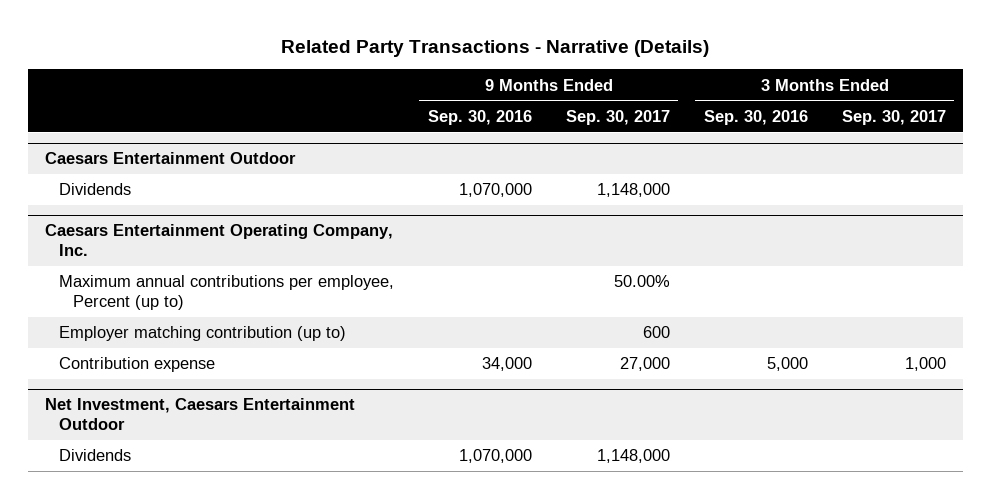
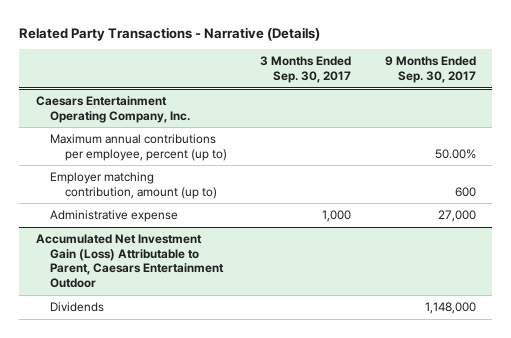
- | 9 Months Ended Sep. 30, 2016 | 9 Months Ended Sep. 30, 2017 | 3 Months Ended Sep. 30, 2016 | 3 Months Ended Sep. 30, 2017
+ | 3 Months Ended Sep. 30, 2017 | 9 Months Ended Sep. 30, 2017
- Caesars Entertainment Outdoor
- Dividends | 1,070,000 | 1,148,000 | |
@ Caesars Entertainment Operating Company, Inc.
- Maximum annual contributions per employee, Percent (up to) | | 50.00% | |
- Employer matching contribution (up to) | | 600 | |
- Contribution expense | 34,000 | 27,000 | 5,000 | 1,000
- Net Investment, Caesars Entertainment Outdoor
@ Caesars Entertainment Operating Company, Inc.
+ Maximum annual contributions per employee, percent (up to) | | 50.00%
+ Employer matching contribution, amount (up to) | | 600
+ Administrative expense | 1,000 | 27,000
+ Accumulated Net Investment Gain (Loss) Attributable to Parent, Caesars Entertainment Outdoor

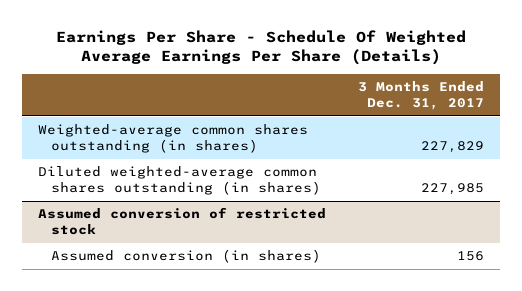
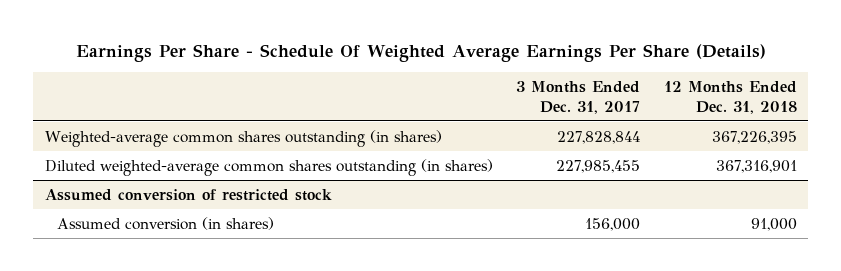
- | 3 Months Ended Dec. 31, 2017
+ | 3 Months Ended Dec. 31, 2017 | 12 Months Ended Dec. 31, 2018
- Weighted-average common shares outstanding (in shares) | 227,829
- Diluted weighted-average common shares outstanding (in shares) | 227,985
+ Weighted-average common shares outstanding (in shares) | 227,828,844 | 367,226,395
+ Diluted weighted-average common shares outstanding (in shares) | 227,985,455 | 367,316,901
@ Assumed conversion of restricted stock
- Assumed conversion (in shares) | 156
+ Assumed conversion (in shares) | 156,000 | 91,000

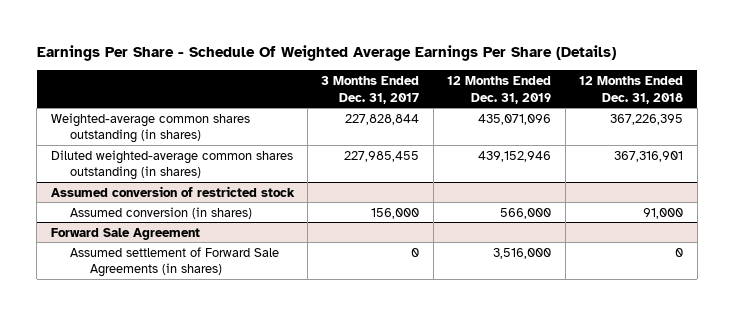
- | 3 Months Ended Dec. 31, 2017 | 12 Months Ended Dec. 31, 2018
+ | 3 Months Ended Dec. 31, 2017 | 12 Months Ended Dec. 31, 2019 | 12 Months Ended Dec. 31, 2018
+ Forward Sale Agreement
+ Assumed settlement of Forward Sale Agreements (in shares) | 0 | 3,516,000 | 0

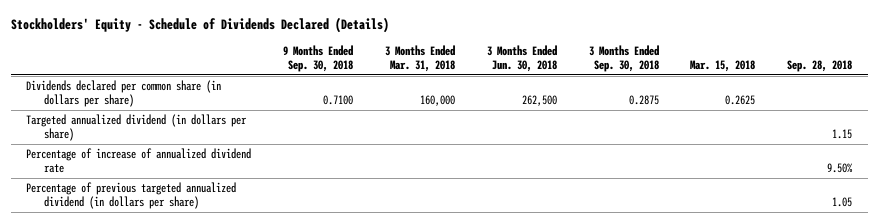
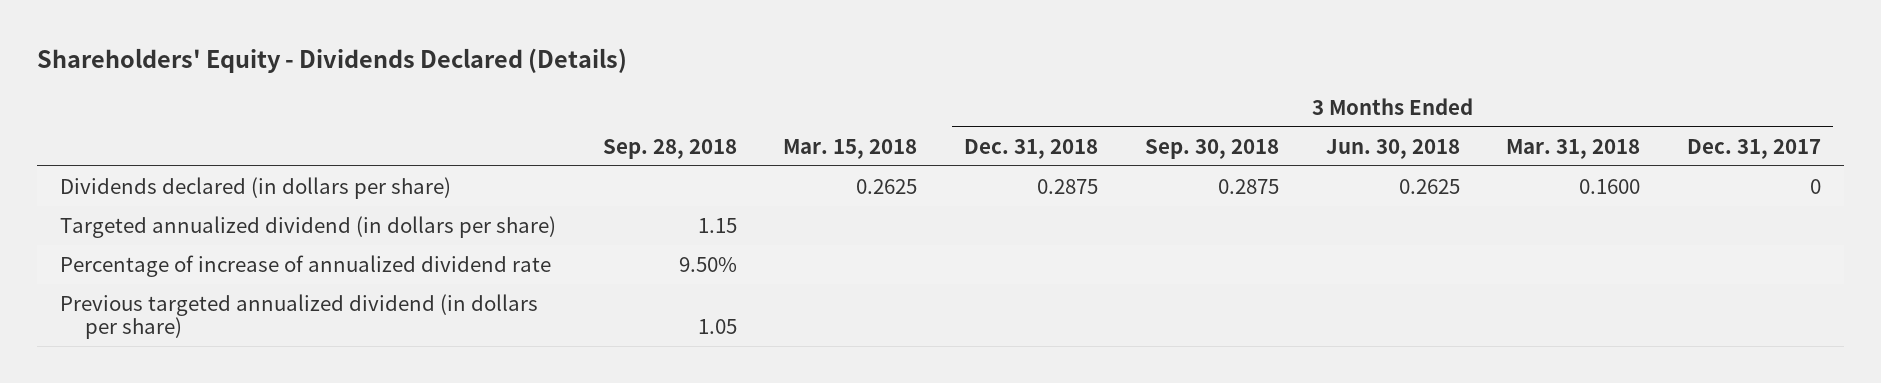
- Stockholders' Equity - Schedule of Dividends Declared (Details)
+ Shareholders' Equity - Dividends Declared (Details)
- | 9 Months Ended Sep. 30, 2018 | 3 Months Ended Mar. 31, 2018 | 3 Months Ended Jun. 30, 2018 | 3 Months Ended Sep. 30, 2018 | Mar. 15, 2018 | Sep. 28, 2018
+ | Sep. 28, 2018 | Mar. 15, 2018 | 3 Months Ended Dec. 31, 2018 | 3 Months Ended Sep. 30, 2018 | 3 Months Ended Jun. 30, 2018 | 3 Months Ended Mar. 31, 2018 | 3 Months Ended Dec. 31, 2017
- Dividends declared per common share (in dollars per share) | 0.7100 | 160,000 | 262,500 | 0.2875 | 0.2625 |
+ Dividends declared (in dollars per share) | | 0.2625 | 0.2875 | 0.2875 | 0.2625 | 0.1600 | 0
- Percentage of previous targeted annualized dividend (in dollars per share) | | | | | | 1.05
+ Previous targeted annualized dividend (in dollars per share) | 1.05 | | | | | |

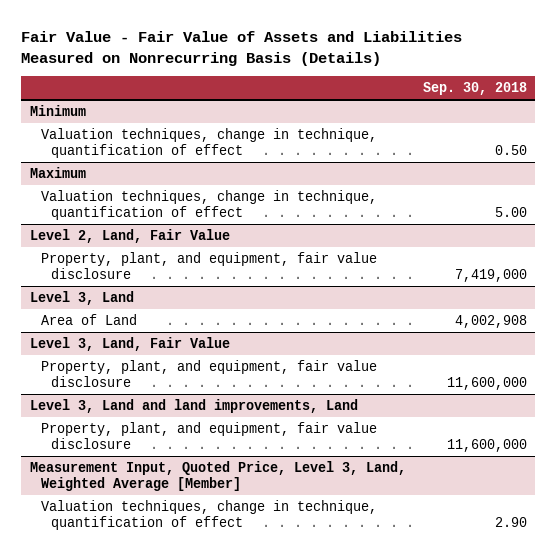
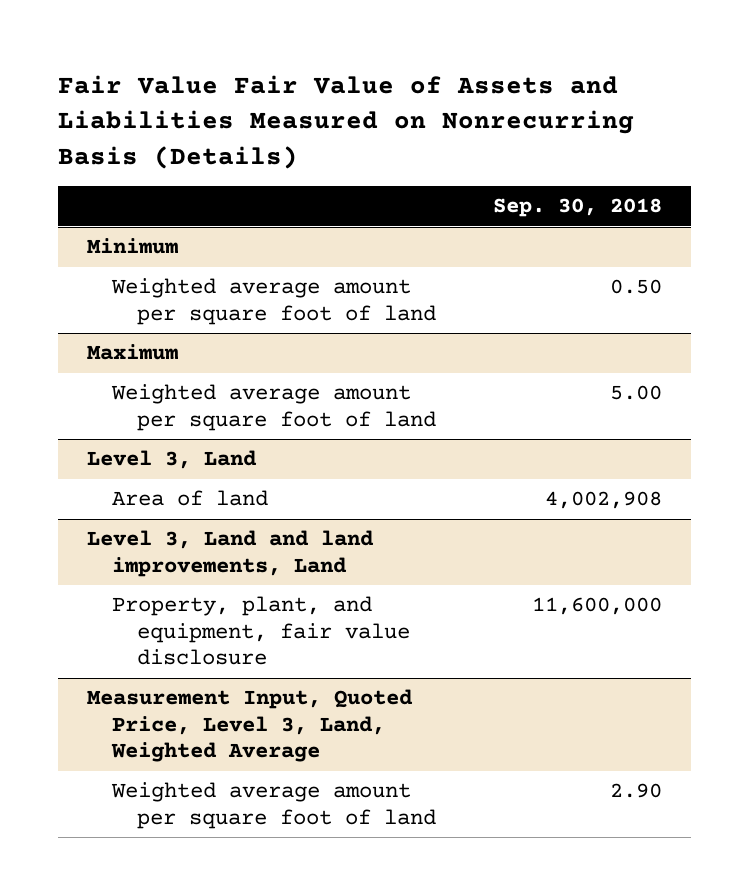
- Fair Value - Fair Value of Assets and Liabilities Measured on Nonrecurring Basis (Details)
+ Fair Value Fair Value of Assets and Liabilities Measured on Nonrecurring Basis (Details)
@ Minimum
- Valuation techniques, change in technique, quantification of effect | 0.50
+ Weighted average amount per square foot of land | 0.50
@ Maximum
- Valuation techniques, change in technique, quantification of effect | 5.00
- Level 2, Land, Fair Value
- Property, plant, and equipment, fair value disclosure | 7,419,000
@ Maximum
+ Weighted average amount per square foot of land | 5.00
@ Level 3, Land
- Area of Land | 4,002,908
- Level 3, Land, Fair Value
- Property, plant, and equipment, fair value disclosure | 11,600,000
@ Level 3, Land
+ Area of land | 4,002,908
- Measurement Input, Quoted Price, Level 3, Land, Weighted Average [Member]
- Valuation techniques, change in technique, quantification of effect | 2.90
+ Measurement Input, Quoted Price, Level 3, Land, Weighted Average
+ Weighted average amount per square foot of land | 2.90

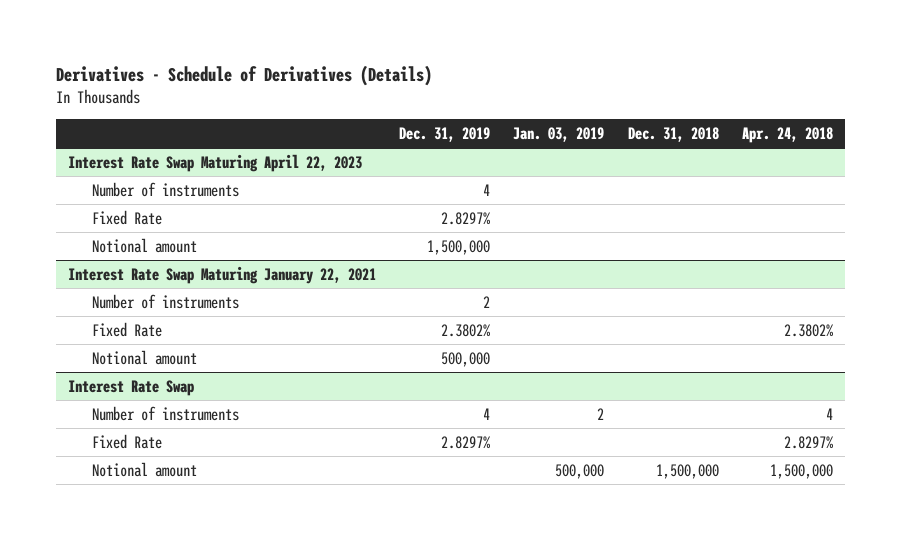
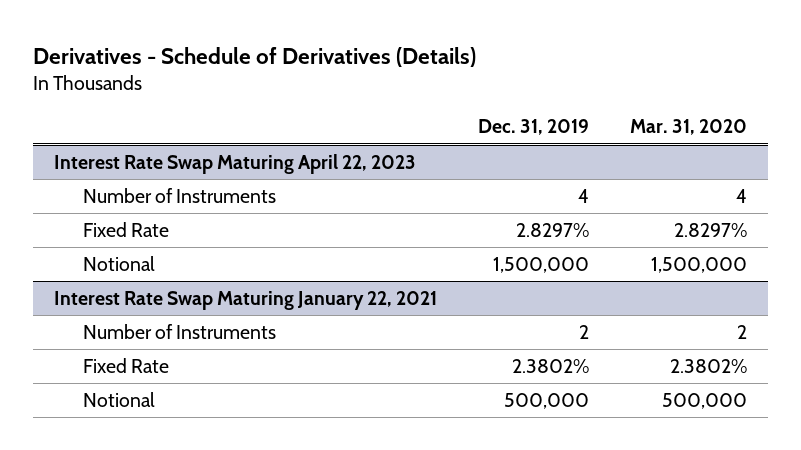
- | Dec. 31, 2019 | Jan. 03, 2019 | Dec. 31, 2018 | Apr. 24, 2018
+ | Dec. 31, 2019 | Mar. 31, 2020
@ Interest Rate Swap Maturing April 22, 2023
- Number of instruments | 4 | | |
+ Number of Instruments | 4 | 4
- Notional amount | 1,500,000 | | |
+ Notional | 1,500,000 | 1,500,000
@ Interest Rate Swap Maturing January 22, 2021
- Number of instruments | 2 | | |
+ Number of Instruments | 2 | 2
- Notional amount | 500,000 | | |
- Interest Rate Swap
- Number of instruments | 4 | 2 | | 4
- Fixed Rate | 2.8297% | | | 2.8297%
- Notional amount | | 500,000 | 1,500,000 | 1,500,000
@ Interest Rate Swap Maturing January 22, 2021
+ Notional | 500,000 | 500,000

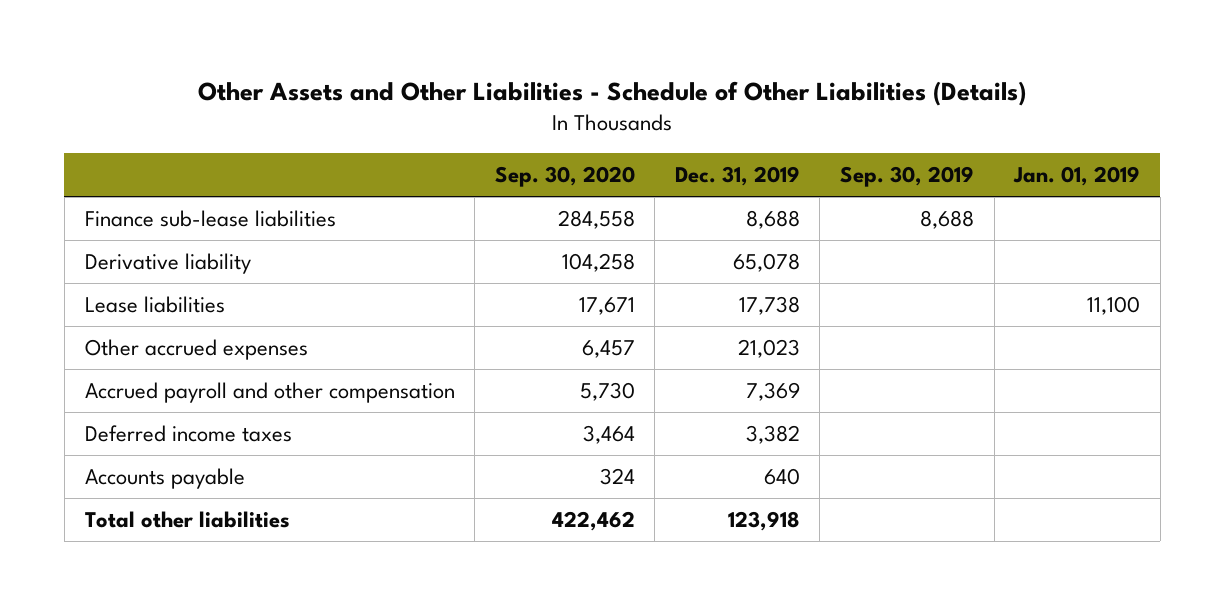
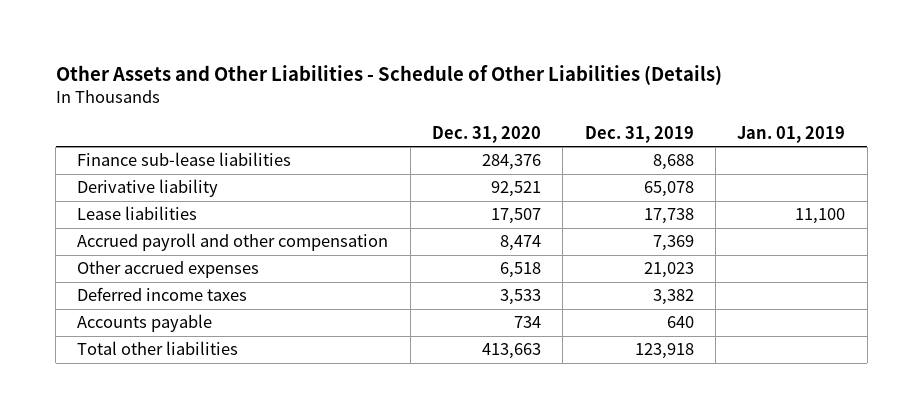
- | Sep. 30, 2020 | Dec. 31, 2019 | Sep. 30, 2019 | Jan. 01, 2019
+ | Dec. 31, 2020 | Dec. 31, 2019 | Jan. 01, 2019
moved down: Other accrued expenses | 6,518 | 21,023 |

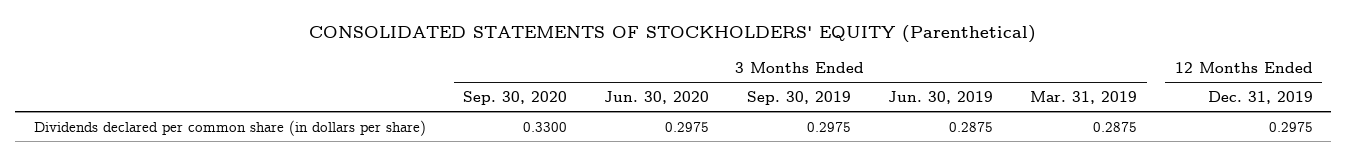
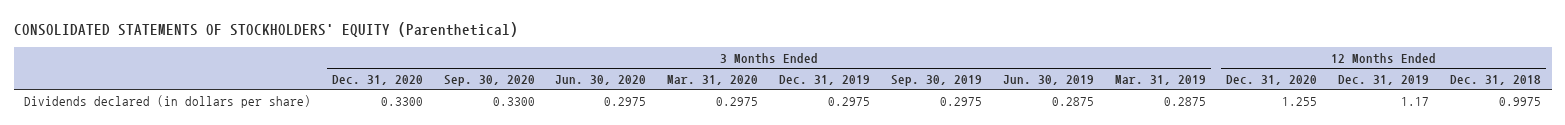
- | 3 Months Ended Sep. 30, 2020 | 3 Months Ended Jun. 30, 2020 | 3 Months Ended Sep. 30, 2019 | 3 Months Ended Jun. 30, 2019 | 3 Months Ended Mar. 31, 2019 | 12 Months Ended Dec. 31, 2019
+ | 3 Months Ended Dec. 31, 2020 | 3 Months Ended Sep. 30, 2020 | 3 Months Ended Jun. 30, 2020 | 3 Months Ended Mar. 31, 2020 | 3 Months Ended Dec. 31, 2019 | 3 Months Ended Sep. 30, 2019 | 3 Months Ended Jun. 30, 2019 | 3 Months Ended Mar. 31, 2019 | 12 Months Ended Dec. 31, 2020 | 12 Months Ended Dec. 31, 2019 | 12 Months Ended Dec. 31, 2018
- Dividends declared per common share (in dollars per share) | 0.3300 | 0.2975 | 0.2975 | 0.2875 | 0.2875 | 0.2975
+ Dividends declared (in dollars per share) | 0.3300 | 0.3300 | 0.2975 | 0.2975 | 0.2975 | 0.2975 | 0.2875 | 0.2875 | 1.255 | 1.17 | 0.9975

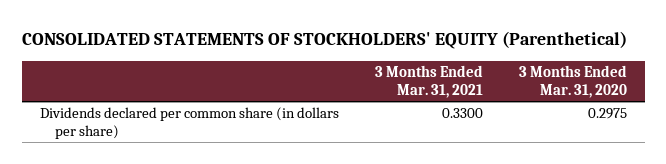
- | 3 Months Ended Dec. 31, 2020 | 3 Months Ended Sep. 30, 2020 | 3 Months Ended Jun. 30, 2020 | 3 Months Ended Mar. 31, 2020 | 3 Months Ended Dec. 31, 2019 | 3 Months Ended Sep. 30, 2019 | 3 Months Ended Jun. 30, 2019 | 3 Months Ended Mar. 31, 2019 | 12 Months Ended Dec. 31, 2020 | 12 Months Ended Dec. 31, 2019 | 12 Months Ended Dec. 31, 2018
+ | 3 Months Ended Mar. 31, 2021 | 3 Months Ended Mar. 31, 2020
- Dividends declared (in dollars per share) | 0.3300 | 0.3300 | 0.2975 | 0.2975 | 0.2975 | 0.2975 | 0.2875 | 0.2875 | 1.255 | 1.17 | 0.9975
+ Dividends declared per common share (in dollars per share) | 0.3300 | 0.2975

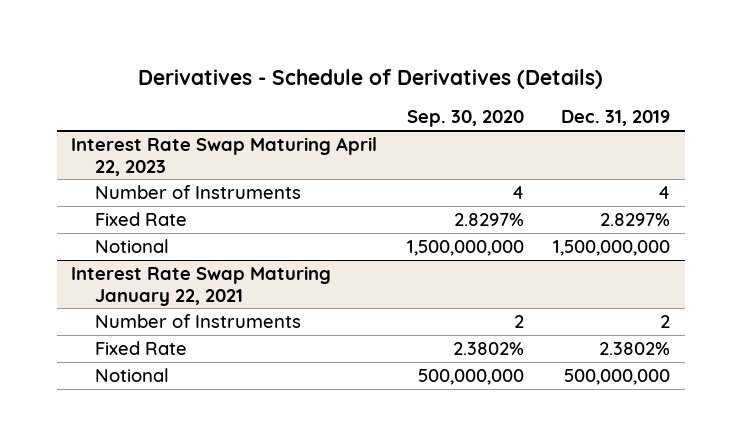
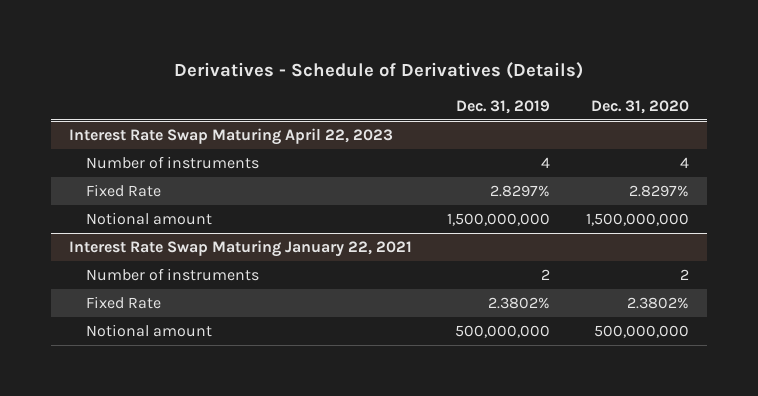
- | Sep. 30, 2020 | Dec. 31, 2019
+ | Dec. 31, 2019 | Dec. 31, 2020
@ Interest Rate Swap Maturing April 22, 2023
- Number of Instruments | 4 | 4
+ Number of instruments | 4 | 4
- Notional | 1,500,000,000 | 1,500,000,000
+ Notional amount | 1,500,000,000 | 1,500,000,000
@ Interest Rate Swap Maturing January 22, 2021
- Number of Instruments | 2 | 2
+ Number of instruments | 2 | 2
- Notional | 500,000,000 | 500,000,000
+ Notional amount | 500,000,000 | 500,000,000

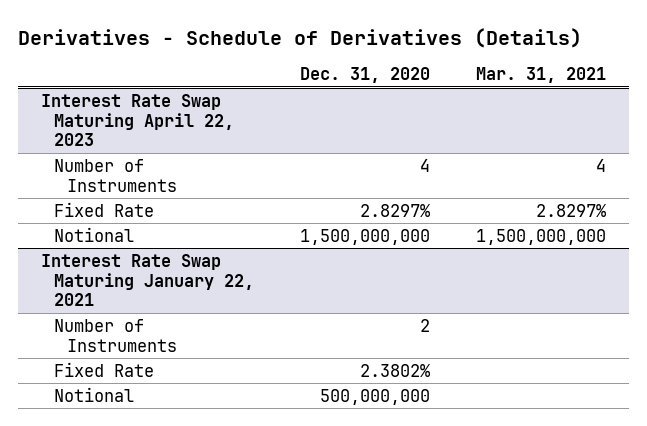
- | Dec. 31, 2019 | Dec. 31, 2020
+ | Dec. 31, 2020 | Mar. 31, 2021
@ Interest Rate Swap Maturing April 22, 2023
- Number of instruments | 4 | 4
+ Number of Instruments | 4 | 4
- Notional amount | 1,500,000,000 | 1,500,000,000
+ Notional | 1,500,000,000 | 1,500,000,000
@ Interest Rate Swap Maturing January 22, 2021
- Number of instruments | 2 | 2
+ Number of Instruments | 2 |
- Notional amount | 500,000,000 | 500,000,000
+ Notional | 500,000,000 |

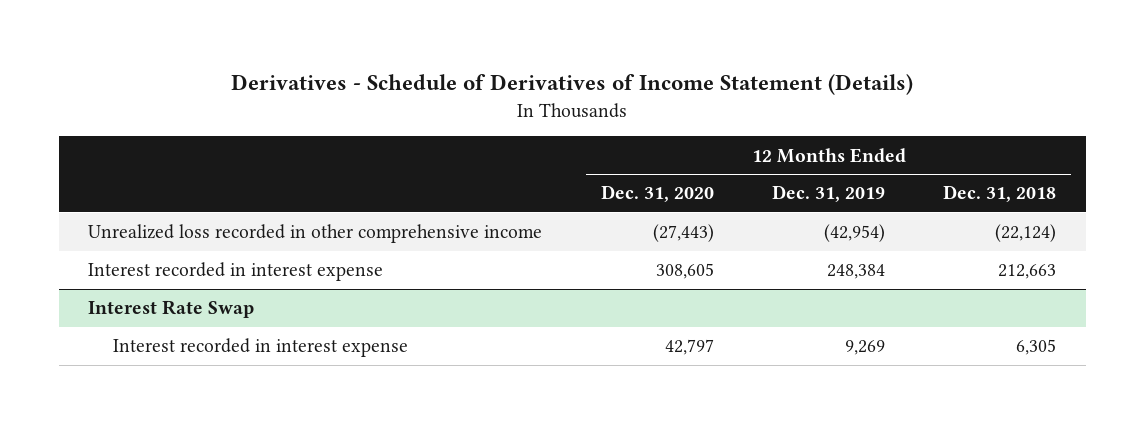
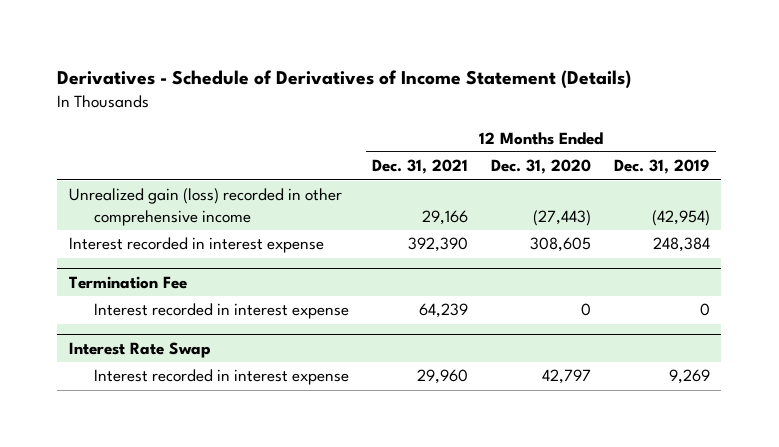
- | 12 Months Ended Dec. 31, 2020 | 12 Months Ended Dec. 31, 2019 | 12 Months Ended Dec. 31, 2018
+ | 12 Months Ended Dec. 31, 2021 | 12 Months Ended Dec. 31, 2020 | 12 Months Ended Dec. 31, 2019
- Unrealized loss recorded in other comprehensive income | (27,443) | (42,954) | (22,124)
+ Unrealized gain (loss) recorded in other comprehensive income | 29,166 | (27,443) | (42,954)
+ Termination Fee
+ Interest recorded in interest expense | 64,239 | 0 | 0

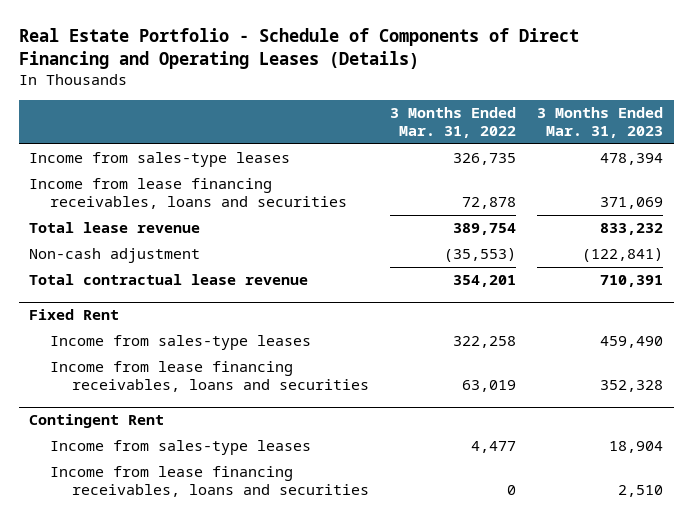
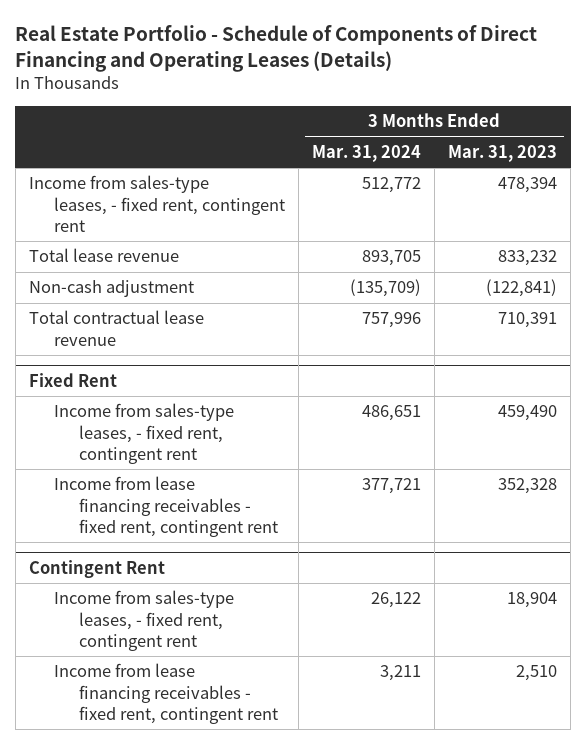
- | 3 Months Ended Mar. 31, 2022 | 3 Months Ended Mar. 31, 2023
+ | 3 Months Ended Mar. 31, 2024 | 3 Months Ended Mar. 31, 2023
- Income from sales-type leases | 326,735 | 478,394
- Income from lease financing receivables, loans and securities | 72,878 | 371,069
+ Income from sales-type leases, - fixed rent, contingent rent | 512,772 | 478,394
@ Fixed Rent
- Income from sales-type leases | 322,258 | 459,490
- Income from lease financing receivables, loans and securities | 63,019 | 352,328
+ Income from sales-type leases, - fixed rent, contingent rent | 486,651 | 459,490
+ Income from lease financing receivables - fixed rent, contingent rent | 377,721 | 352,328
@ Contingent Rent
- Income from sales-type leases | 4,477 | 18,904
- Income from lease financing receivables, loans and securities | 0 | 2,510
+ Income from sales-type leases, - fixed rent, contingent rent | 26,122 | 18,904
+ Income from lease financing receivables - fixed rent, contingent rent | 3,211 | 2,510

